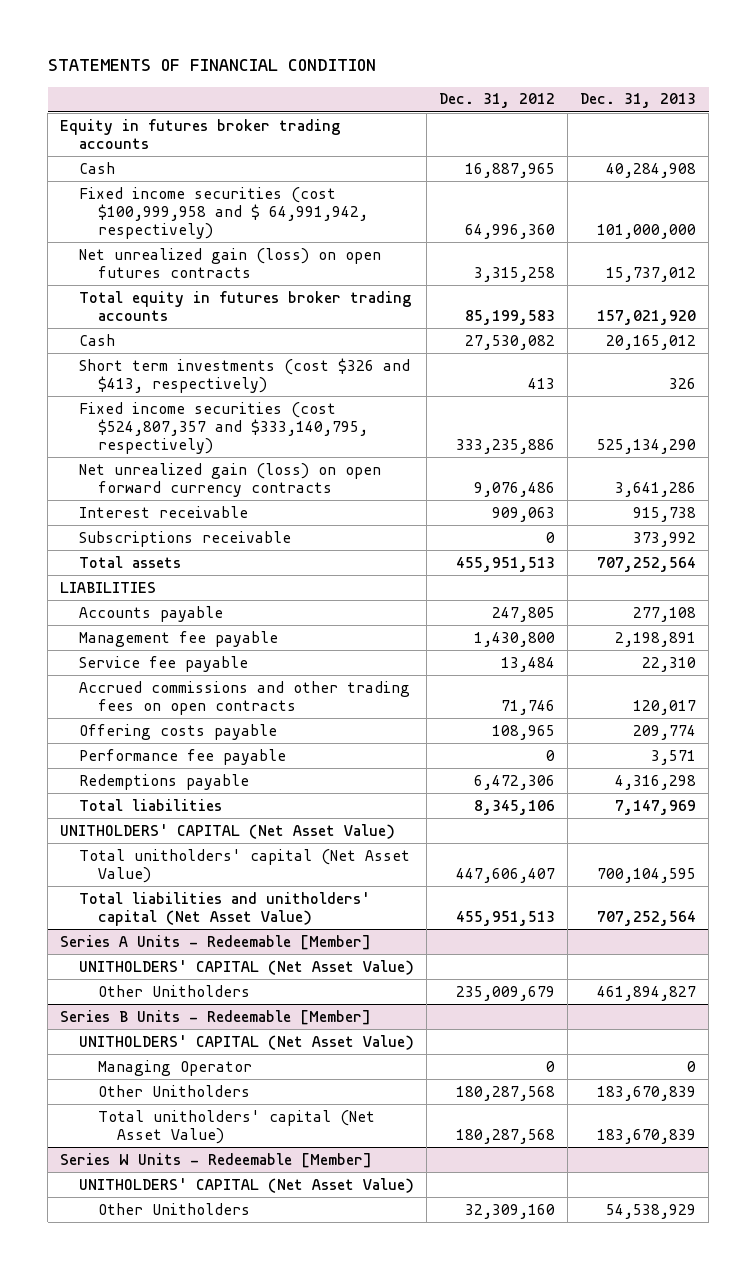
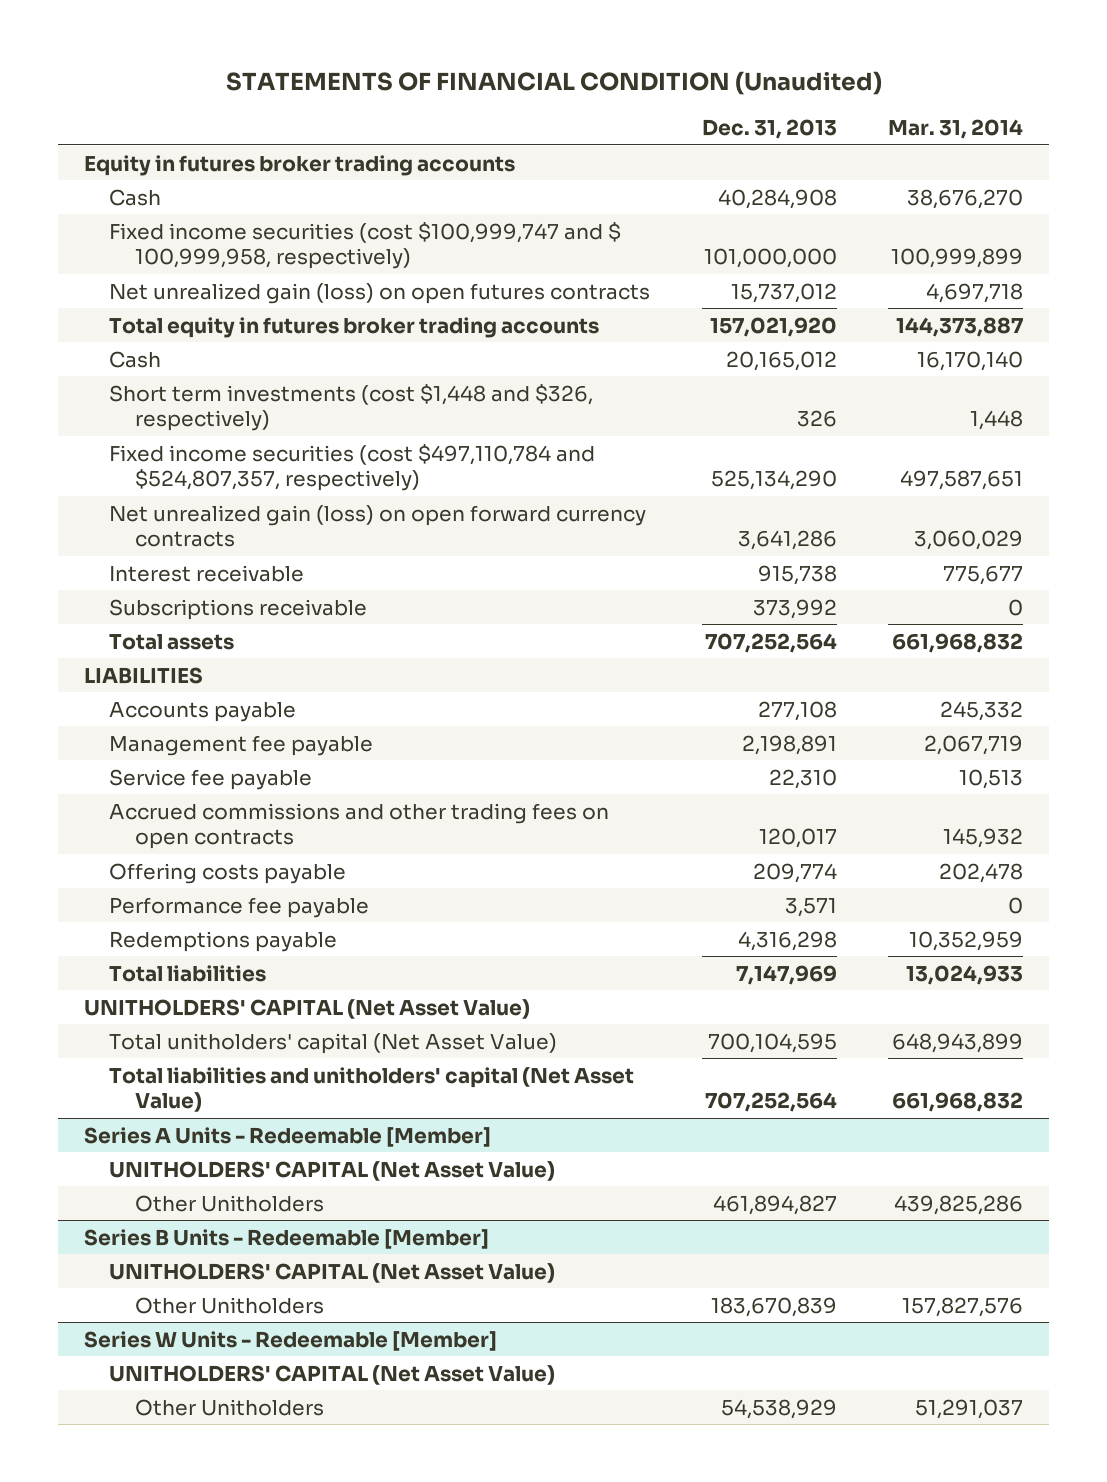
- STATEMENTS OF FINANCIAL CONDITION
+ STATEMENTS OF FINANCIAL CONDITION (Unaudited)
- | Dec. 31, 2012 | Dec. 31, 2013
+ | Dec. 31, 2013 | Mar. 31, 2014
- Fixed income securities (cost $100,999,958 and $ 64,991,942, respectively) | 64,996,360 | 101,000,000
+ Fixed income securities (cost $100,999,747 and $ 100,999,958, respectively) | 101,000,000 | 100,999,899
- Short term investments (cost $326 and $413, respectively) | 413 | 326
- Fixed income securities (cost $524,807,357 and $333,140,795, respectively) | 333,235,886 | 525,134,290
+ Short term investments (cost $1,448 and $326, respectively) | 326 | 1,448
+ Fixed income securities (cost $497,110,784 and $524,807,357, respectively) | 525,134,290 | 497,587,651
@ Series B Units - Redeemable [Member]
- Managing Operator | 0 | 0
- Total unitholders' capital (Net Asset Value) | 180,287,568 | 183,670,839

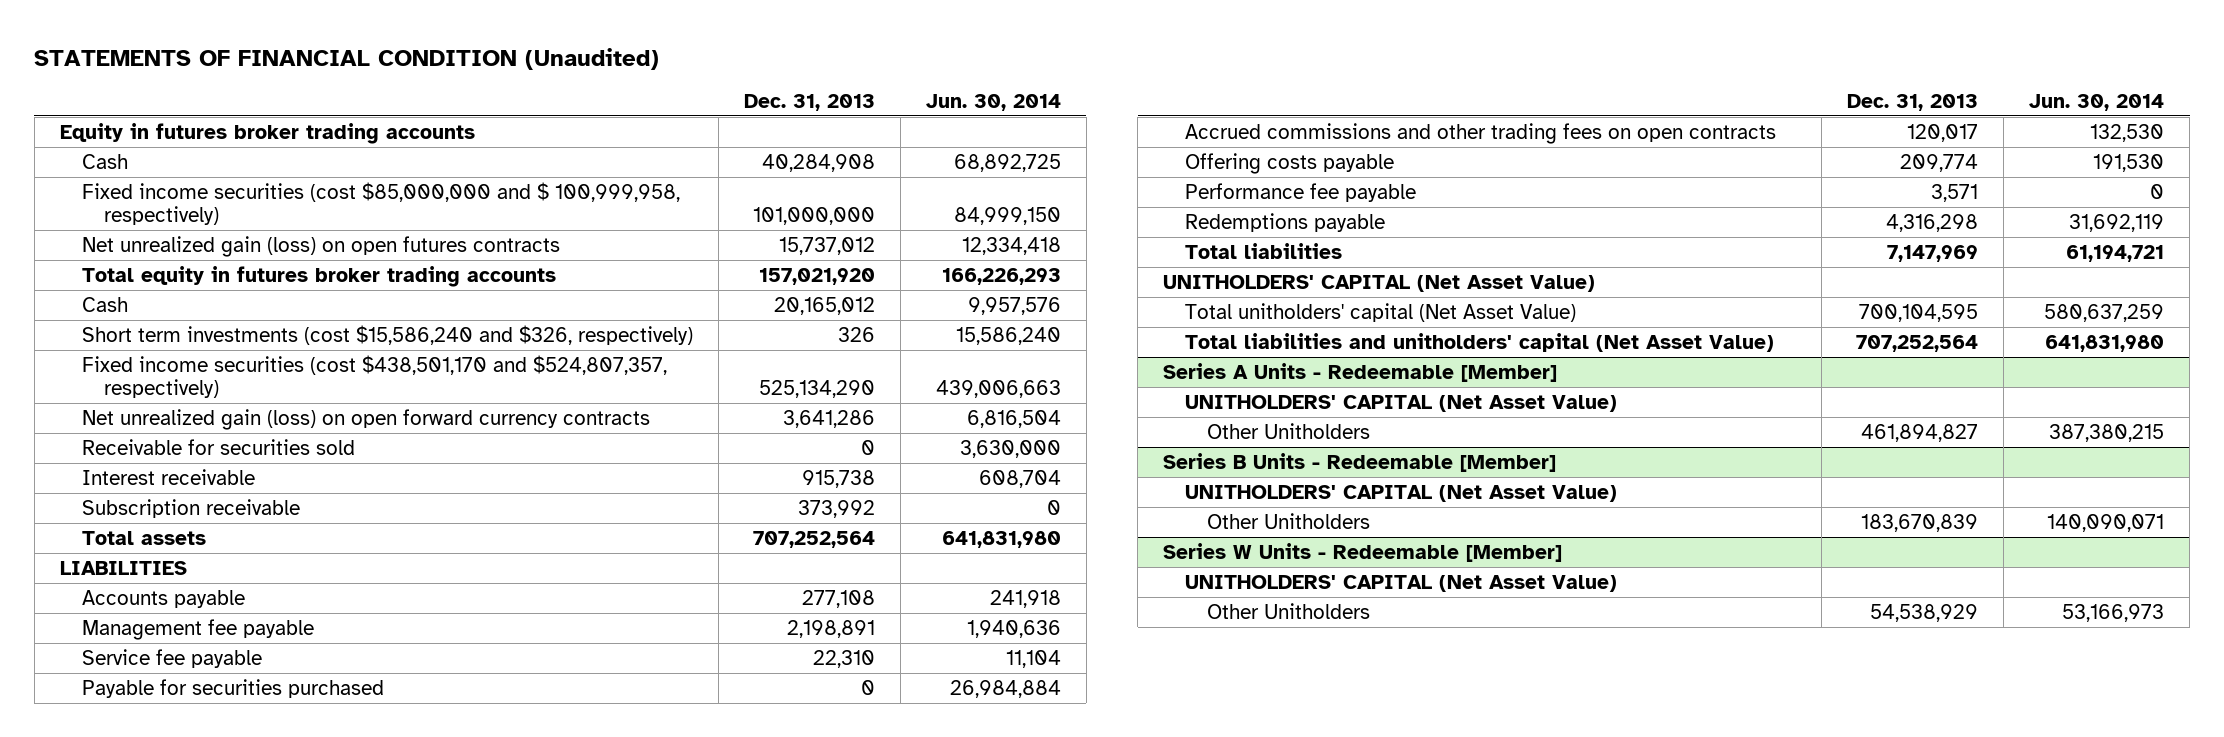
- | Dec. 31, 2013 | Mar. 31, 2014
+ | Dec. 31, 2013 | Jun. 30, 2014
- Fixed income securities (cost $100,999,747 and $ 100,999,958, respectively) | 101,000,000 | 100,999,899
+ Fixed income securities (cost $85,000,000 and $ 100,999,958, respectively) | 101,000,000 | 84,999,150
- Short term investments (cost $1,448 and $326, respectively) | 326 | 1,448
- Fixed income securities (cost $497,110,784 and $524,807,357, respectively) | 525,134,290 | 497,587,651
+ Short term investments (cost $15,586,240 and $326, respectively) | 326 | 15,586,240
+ Fixed income securities (cost $438,501,170 and $524,807,357, respectively) | 525,134,290 | 439,006,663
+ Receivable for securities sold | 0 | 3,630,000
- Subscriptions receivable | 373,992 | 0
+ Subscription receivable | 373,992 | 0
+ Payable for securities purchased | 0 | 26,984,884

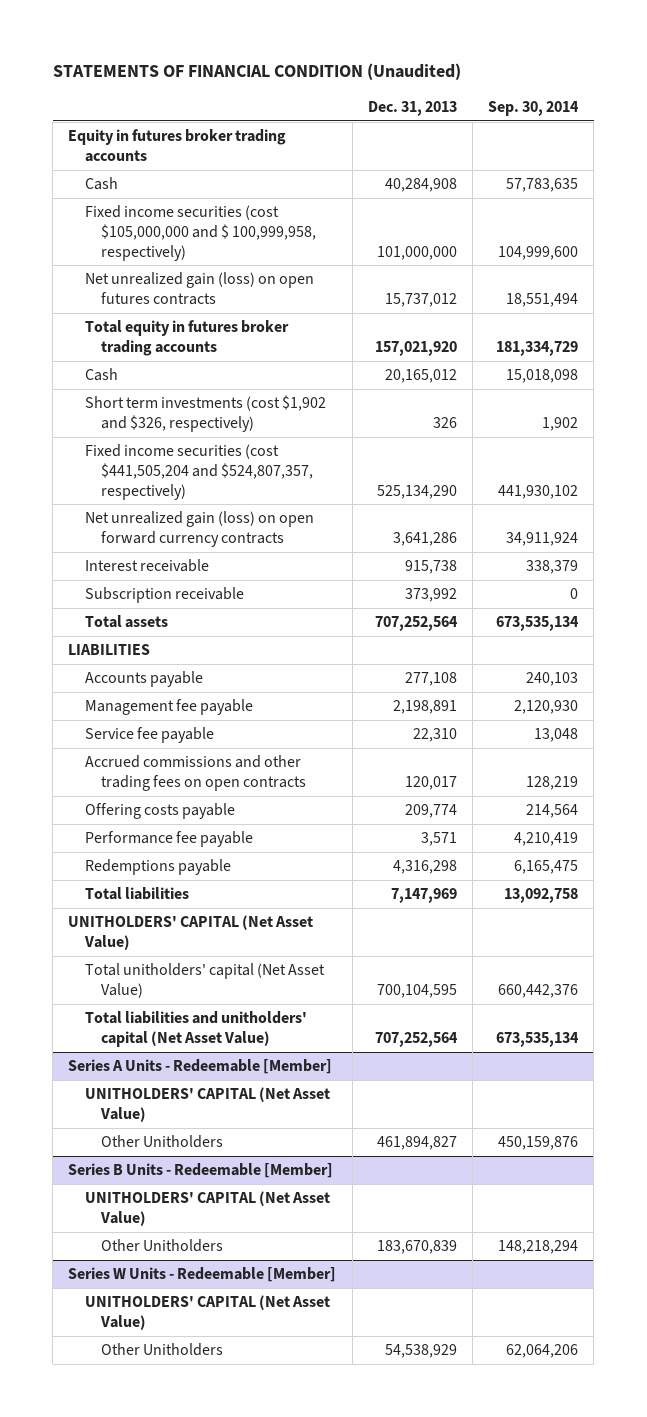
- | Dec. 31, 2013 | Jun. 30, 2014
+ | Dec. 31, 2013 | Sep. 30, 2014
- Fixed income securities (cost $85,000,000 and $ 100,999,958, respectively) | 101,000,000 | 84,999,150
+ Fixed income securities (cost $105,000,000 and $ 100,999,958, respectively) | 101,000,000 | 104,999,600
- Short term investments (cost $15,586,240 and $326, respectively) | 326 | 15,586,240
- Fixed income securities (cost $438,501,170 and $524,807,357, respectively) | 525,134,290 | 439,006,663
+ Short term investments (cost $1,902 and $326, respectively) | 326 | 1,902
+ Fixed income securities (cost $441,505,204 and $524,807,357, respectively) | 525,134,290 | 441,930,102
- Receivable for securities sold | 0 | 3,630,000
- Payable for securities purchased | 0 | 26,984,884

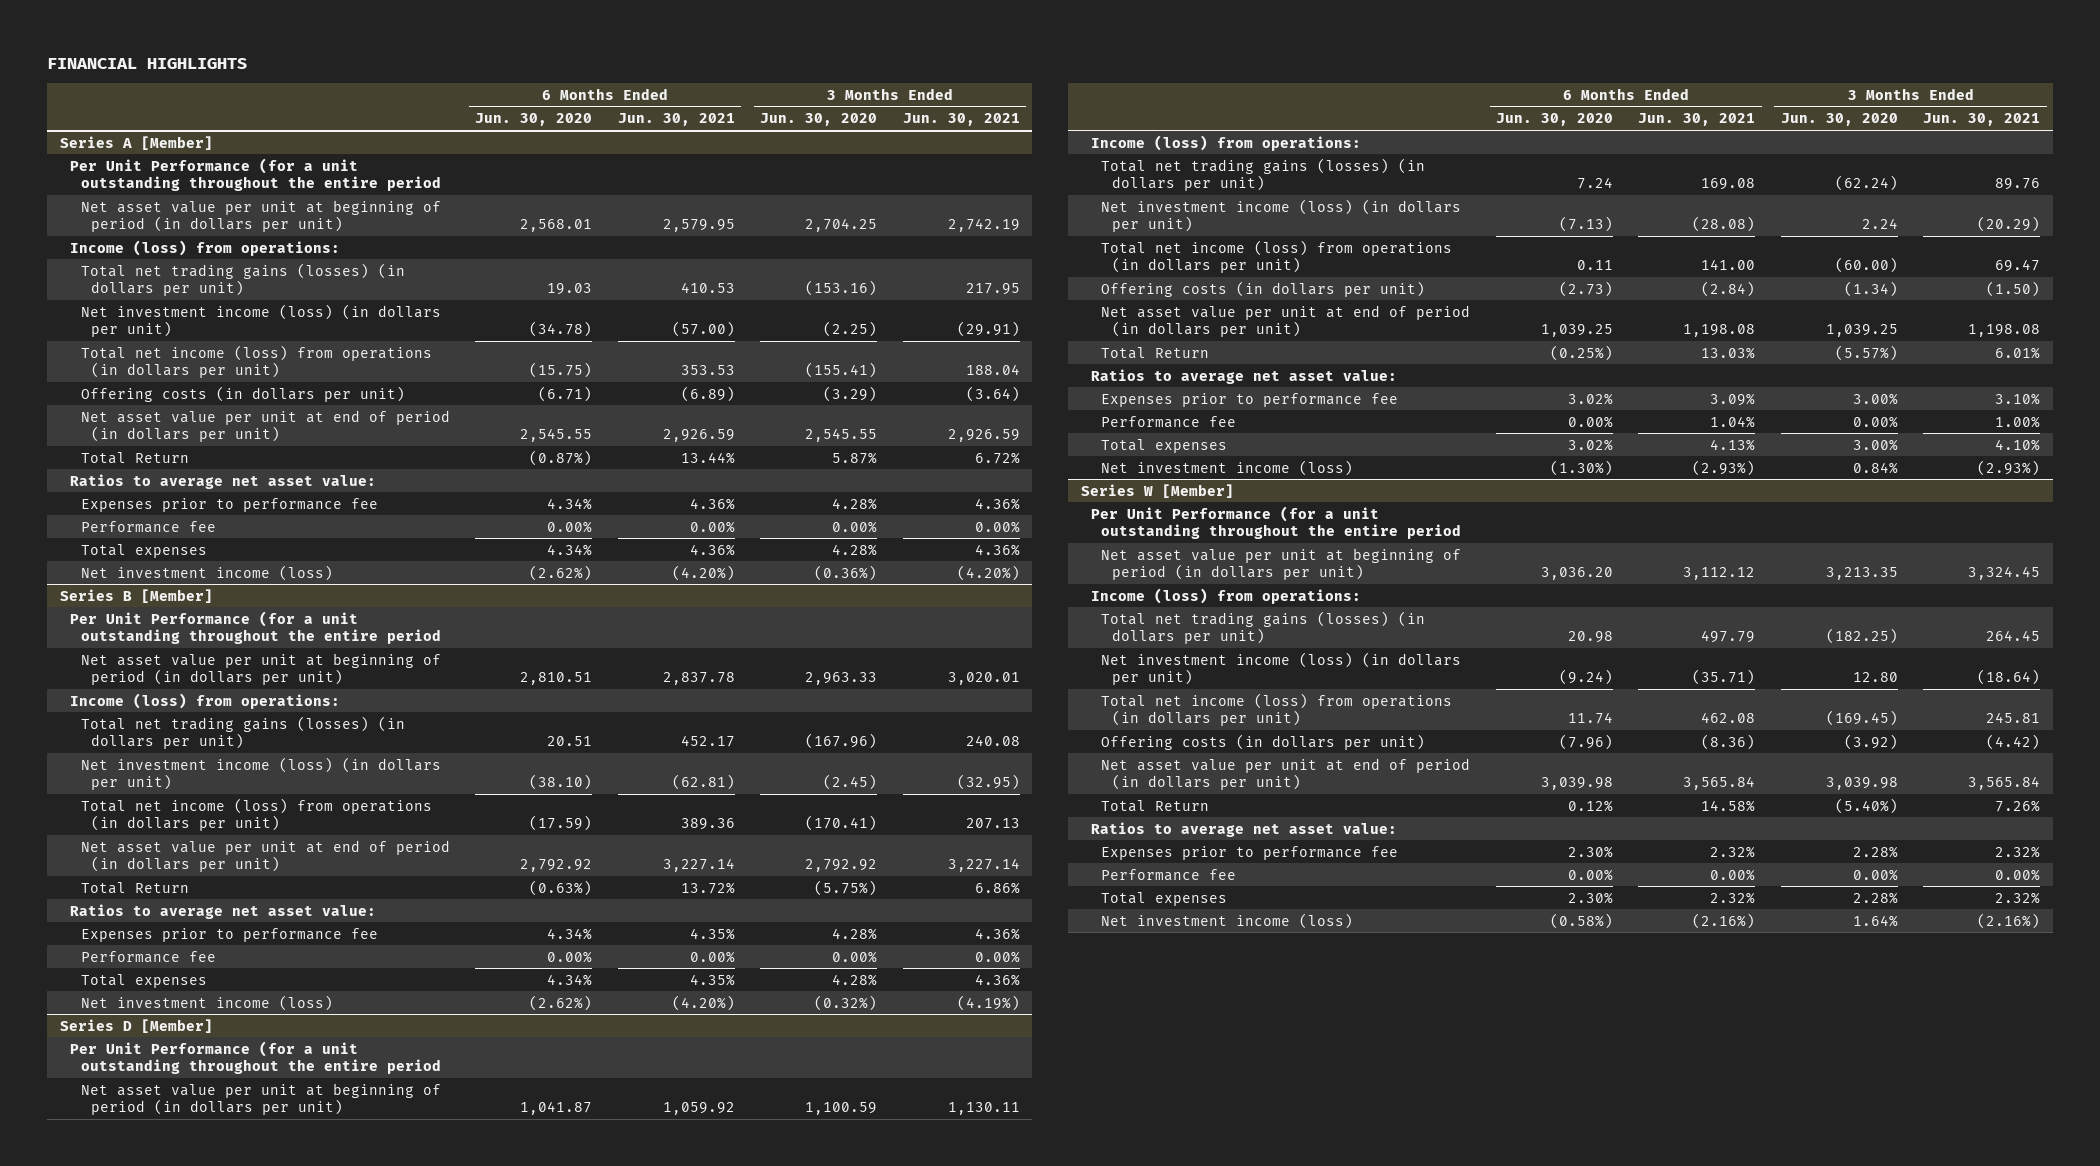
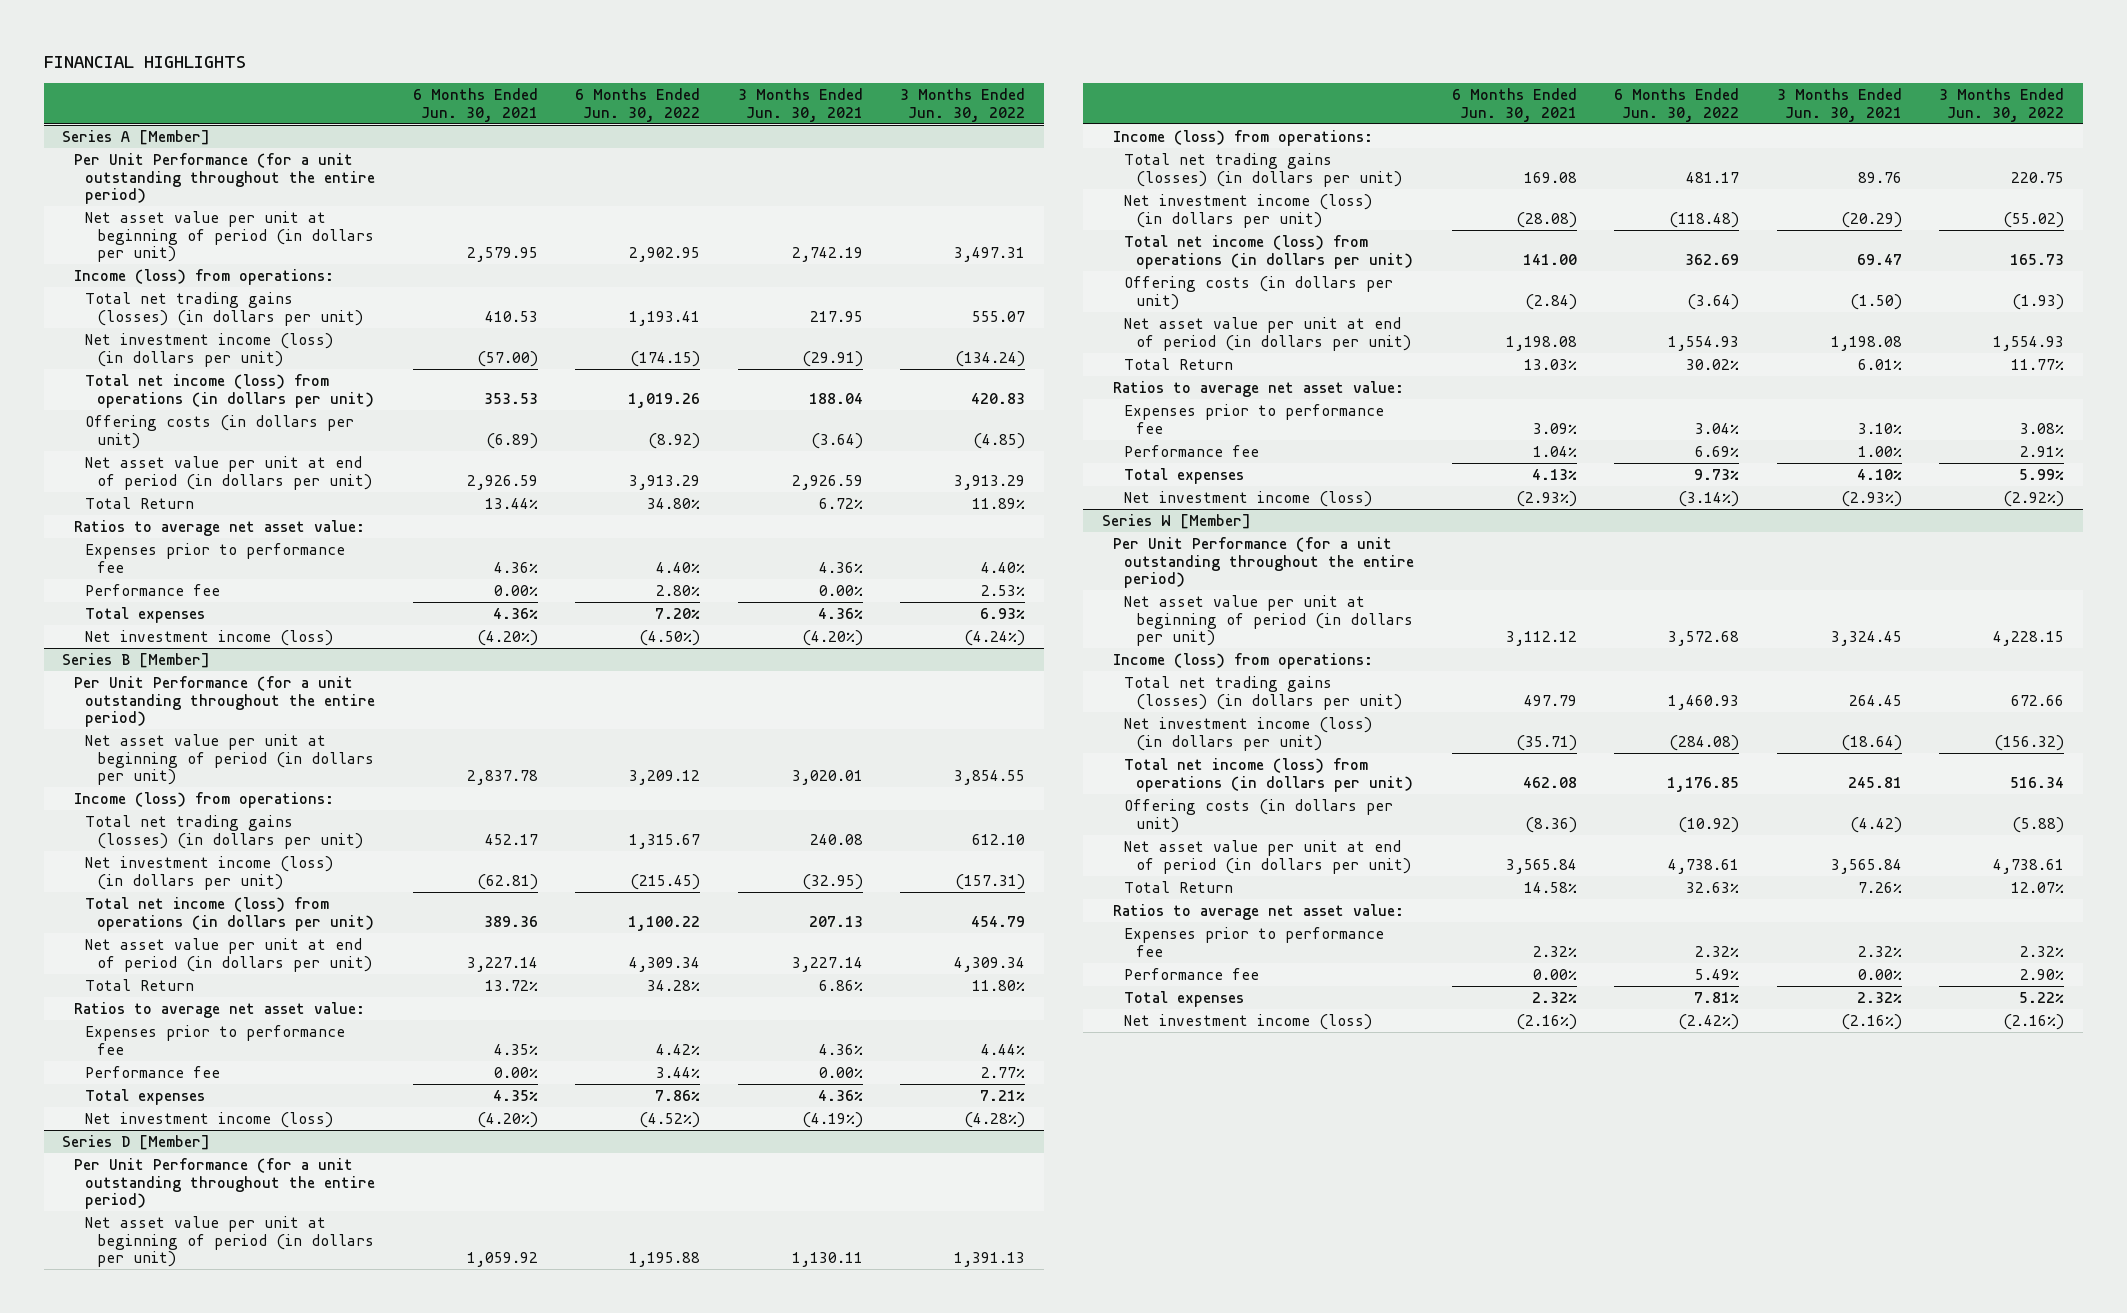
- | 6 Months Ended Jun. 30, 2020 | 6 Months Ended Jun. 30, 2021 | 3 Months Ended Jun. 30, 2020 | 3 Months Ended Jun. 30, 2021
+ | 6 Months Ended Jun. 30, 2021 | 6 Months Ended Jun. 30, 2022 | 3 Months Ended Jun. 30, 2021 | 3 Months Ended Jun. 30, 2022
@ Series A [Member]
- Per Unit Performance (for a unit outstanding throughout the entire period
+ Per Unit Performance (for a unit outstanding throughout the entire period)
@ Series B [Member]
- Per Unit Performance (for a unit outstanding throughout the entire period
+ Per Unit Performance (for a unit outstanding throughout the entire period)
@ Series D [Member]
- Per Unit Performance (for a unit outstanding throughout the entire period
+ Per Unit Performance (for a unit outstanding throughout the entire period)
@ Series W [Member]
- Per Unit Performance (for a unit outstanding throughout the entire period
+ Per Unit Performance (for a unit outstanding throughout the entire period)

